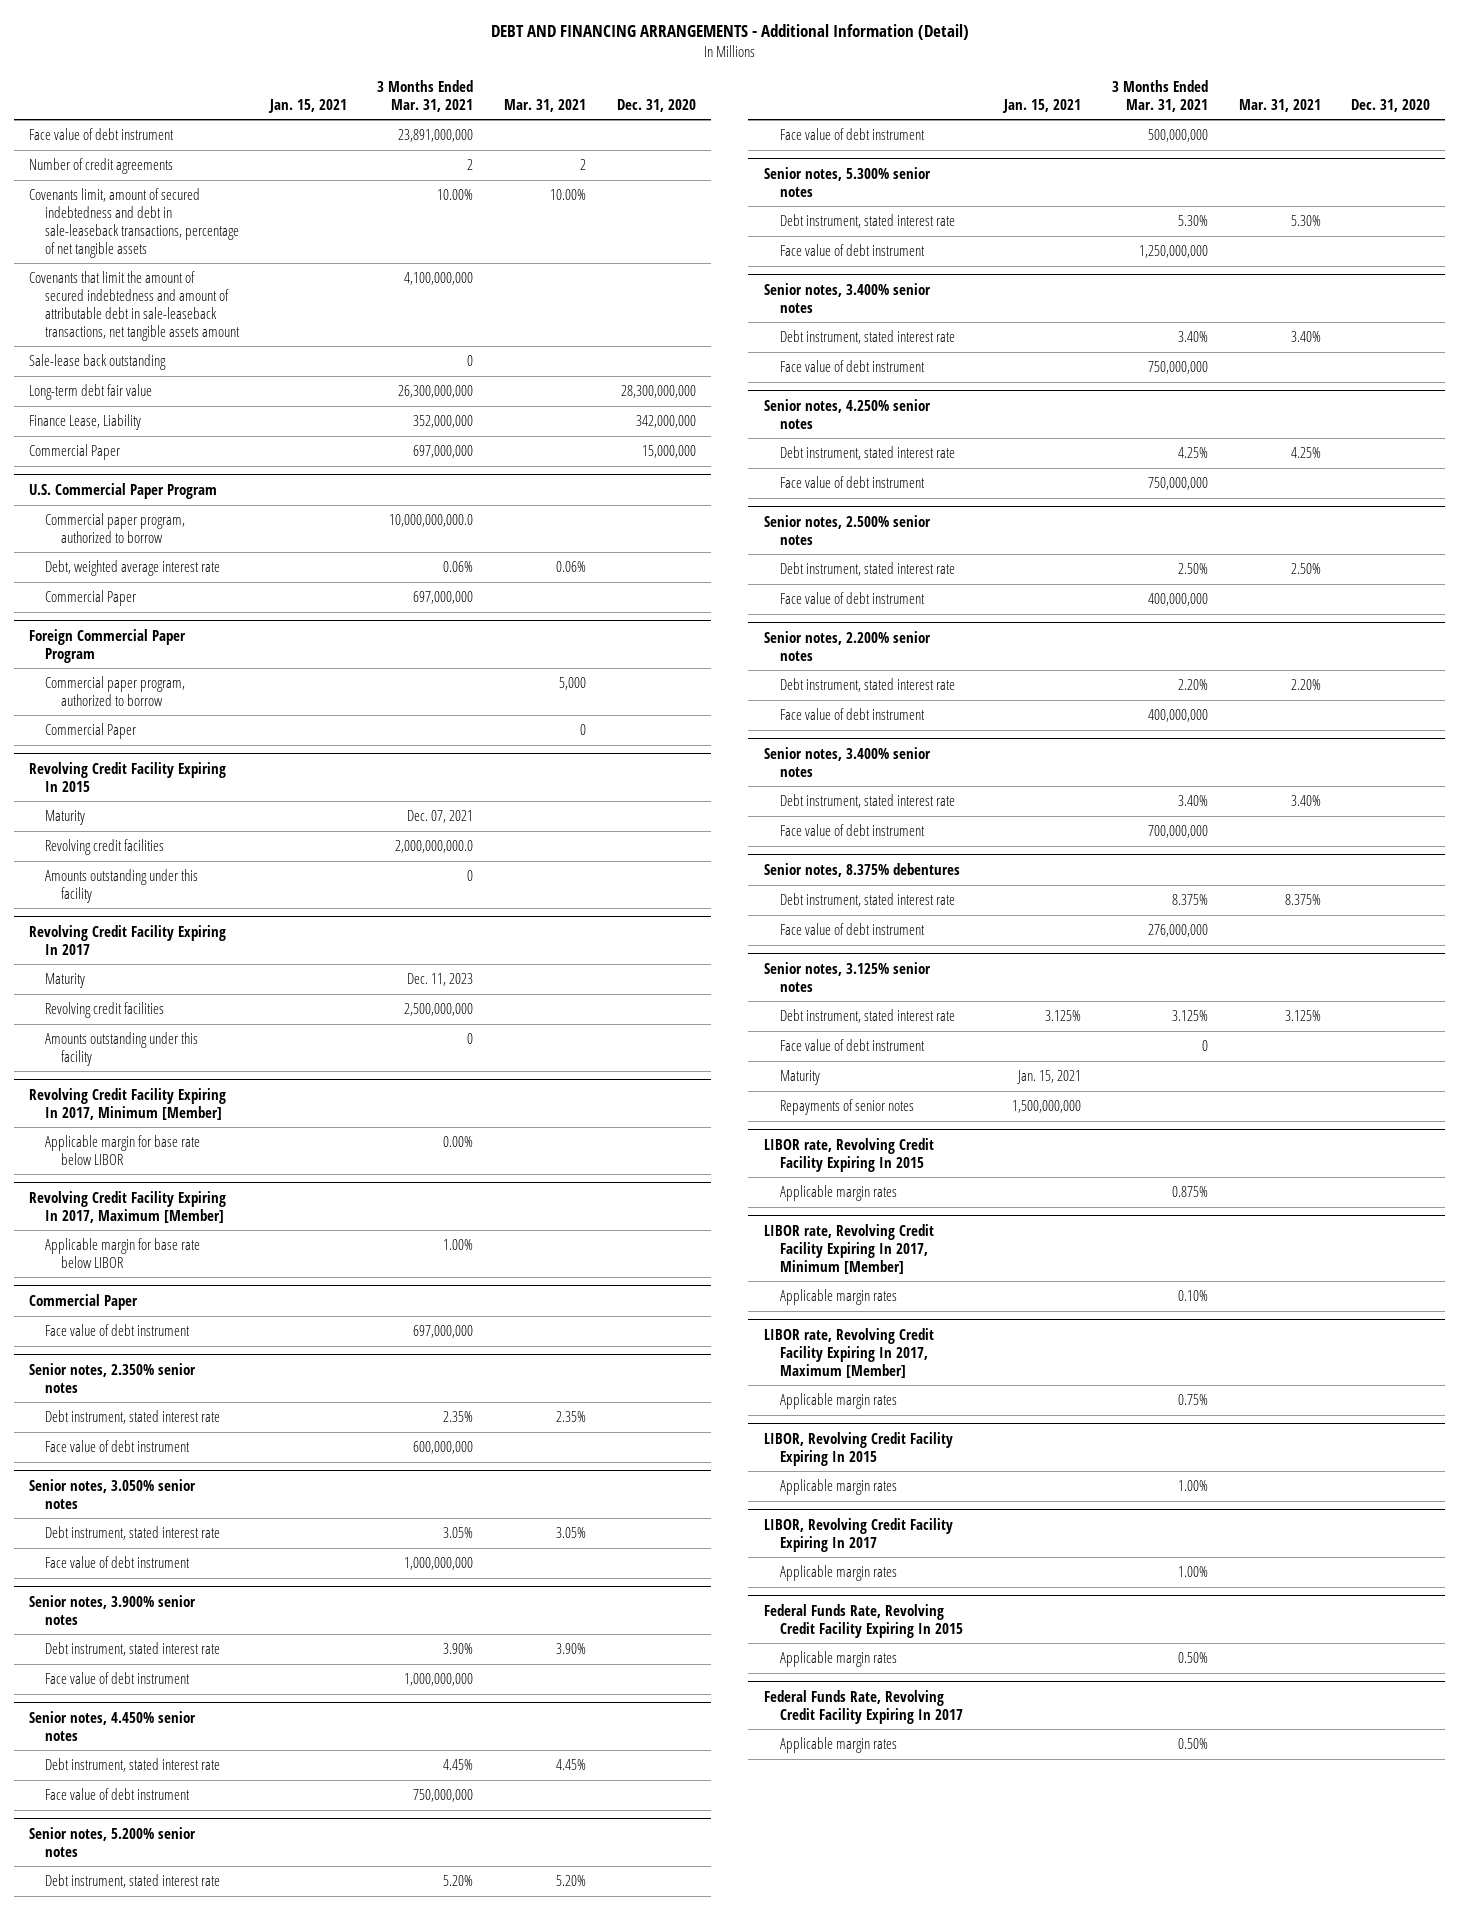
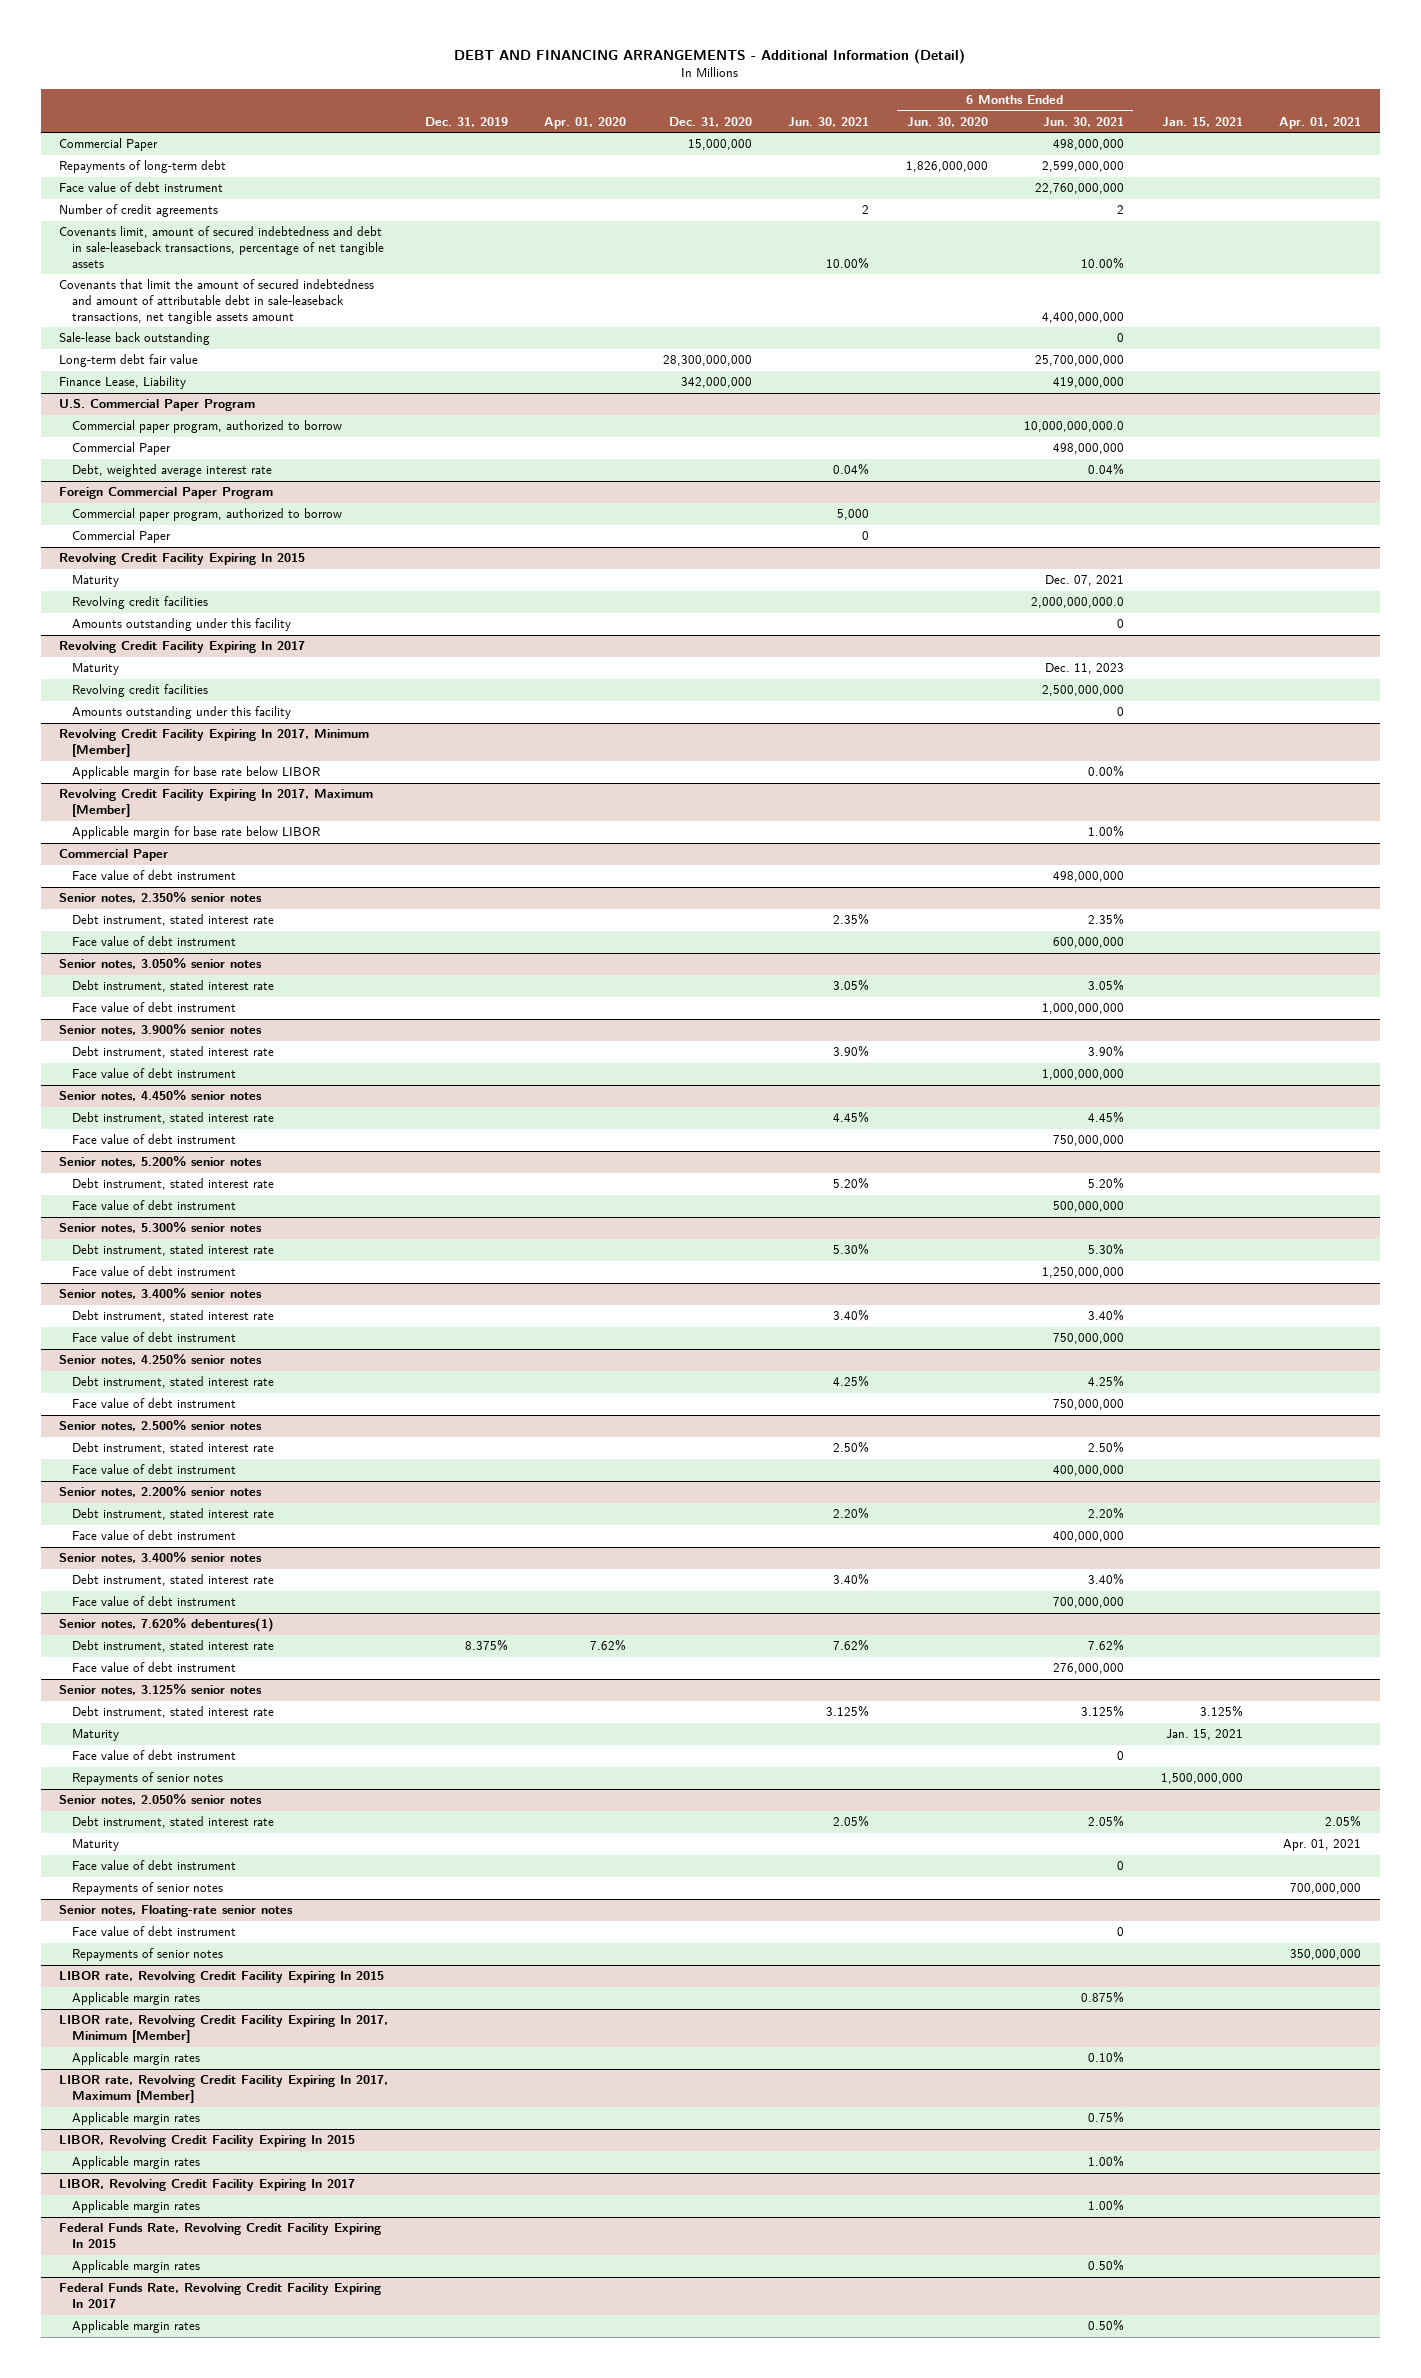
- | Jan. 15, 2021 | 3 Months Ended Mar. 31, 2021 | Mar. 31, 2021 | Dec. 31, 2020
+ | Dec. 31, 2019 | Apr. 01, 2020 | Dec. 31, 2020 | Jun. 30, 2021 | 6 Months Ended Jun. 30, 2020 | 6 Months Ended Jun. 30, 2021 | Jan. 15, 2021 | Apr. 01, 2021
moved up: Commercial Paper | | | 15,000,000 | | | 498,000,000 | |
+ Repayments of long-term debt | | | | | 1,826,000,000 | 2,599,000,000 | |
@ U.S. Commercial Paper Program
moved down: Debt, weighted average interest rate | | | | 0.04% | | 0.04% | |
- Senior notes, 8.375% debentures
- Debt instrument, stated interest rate | | 8.375% | 8.375% |
- Face value of debt instrument | | 276,000,000 | |
+ Senior notes, 7.620% debentures(1)
+ Debt instrument, stated interest rate | 8.375% | 7.62% | | 7.62% | | 7.62% | |
+ Face value of debt instrument | | | | | | 276,000,000 | |
@ Senior notes, 3.125% senior notes
moved down: Face value of debt instrument | | | | | | 0 | |
+ Senior notes, 2.050% senior notes
+ Debt instrument, stated interest rate | | | | 2.05% | | 2.05% | | 2.05%
+ Maturity | | | | | | | | Apr. 01, 2021
+ Face value of debt instrument | | | | | | 0 | |
+ Repayments of senior notes | | | | | | | | 700,000,000
+ Senior notes, Floating-rate senior notes
+ Face value of debt instrument | | | | | | 0 | |
+ Repayments of senior notes | | | | | | | | 350,000,000

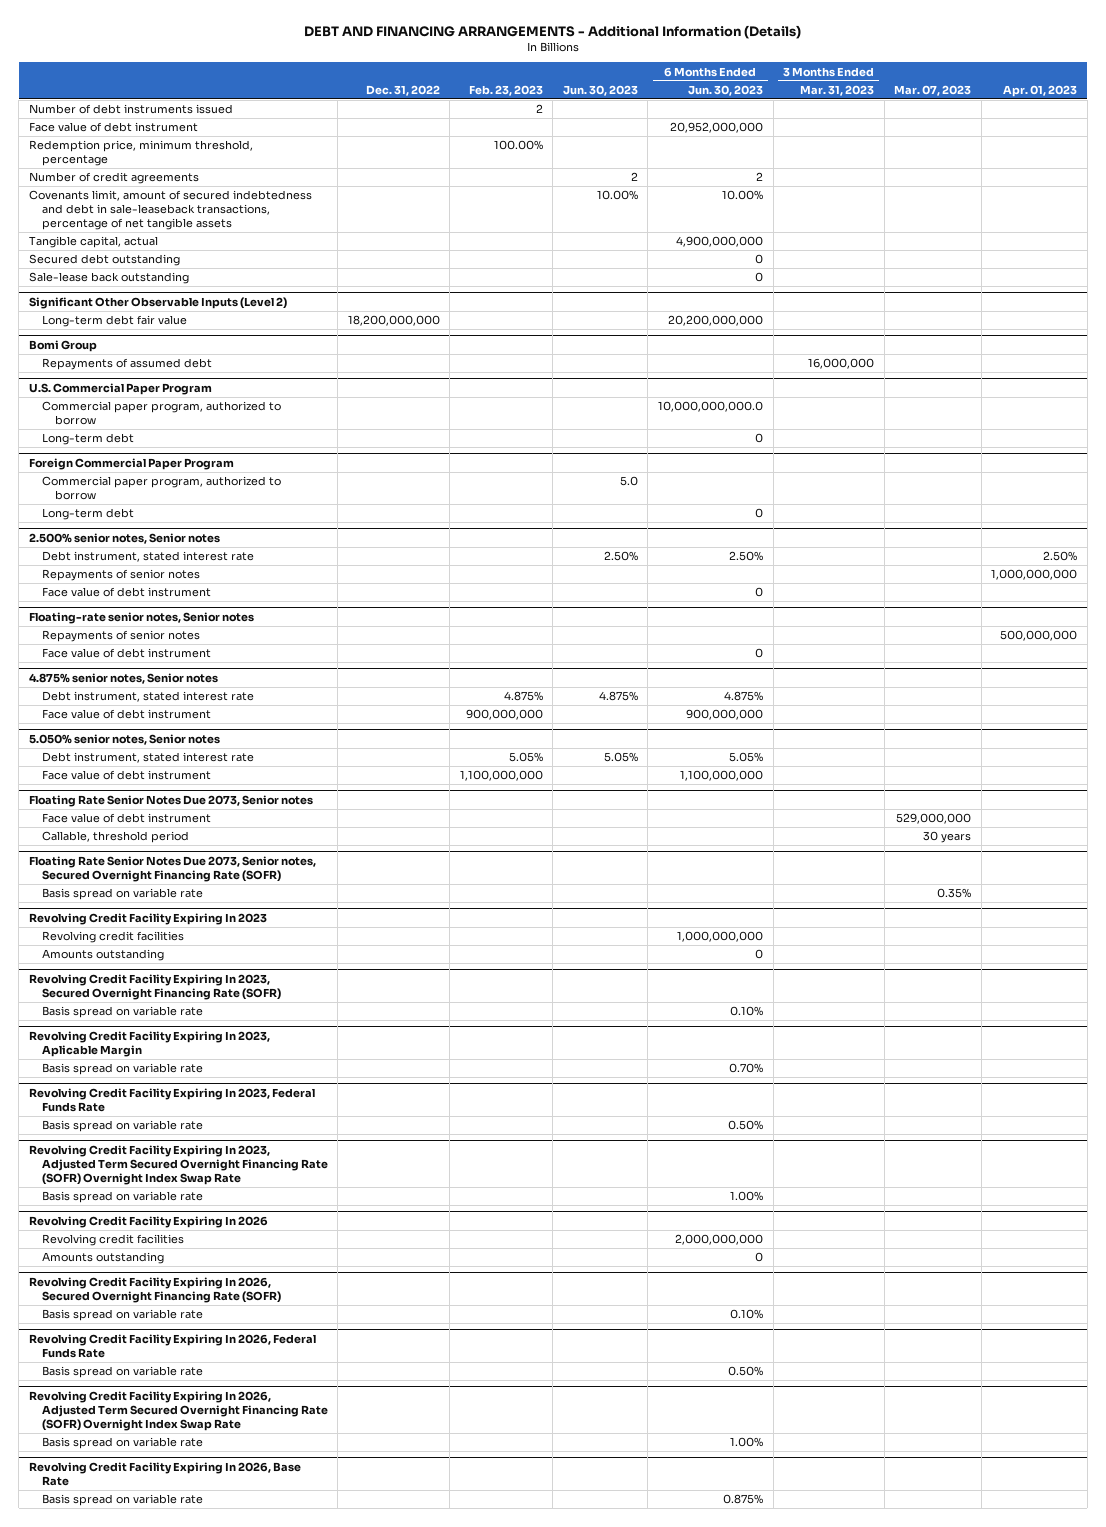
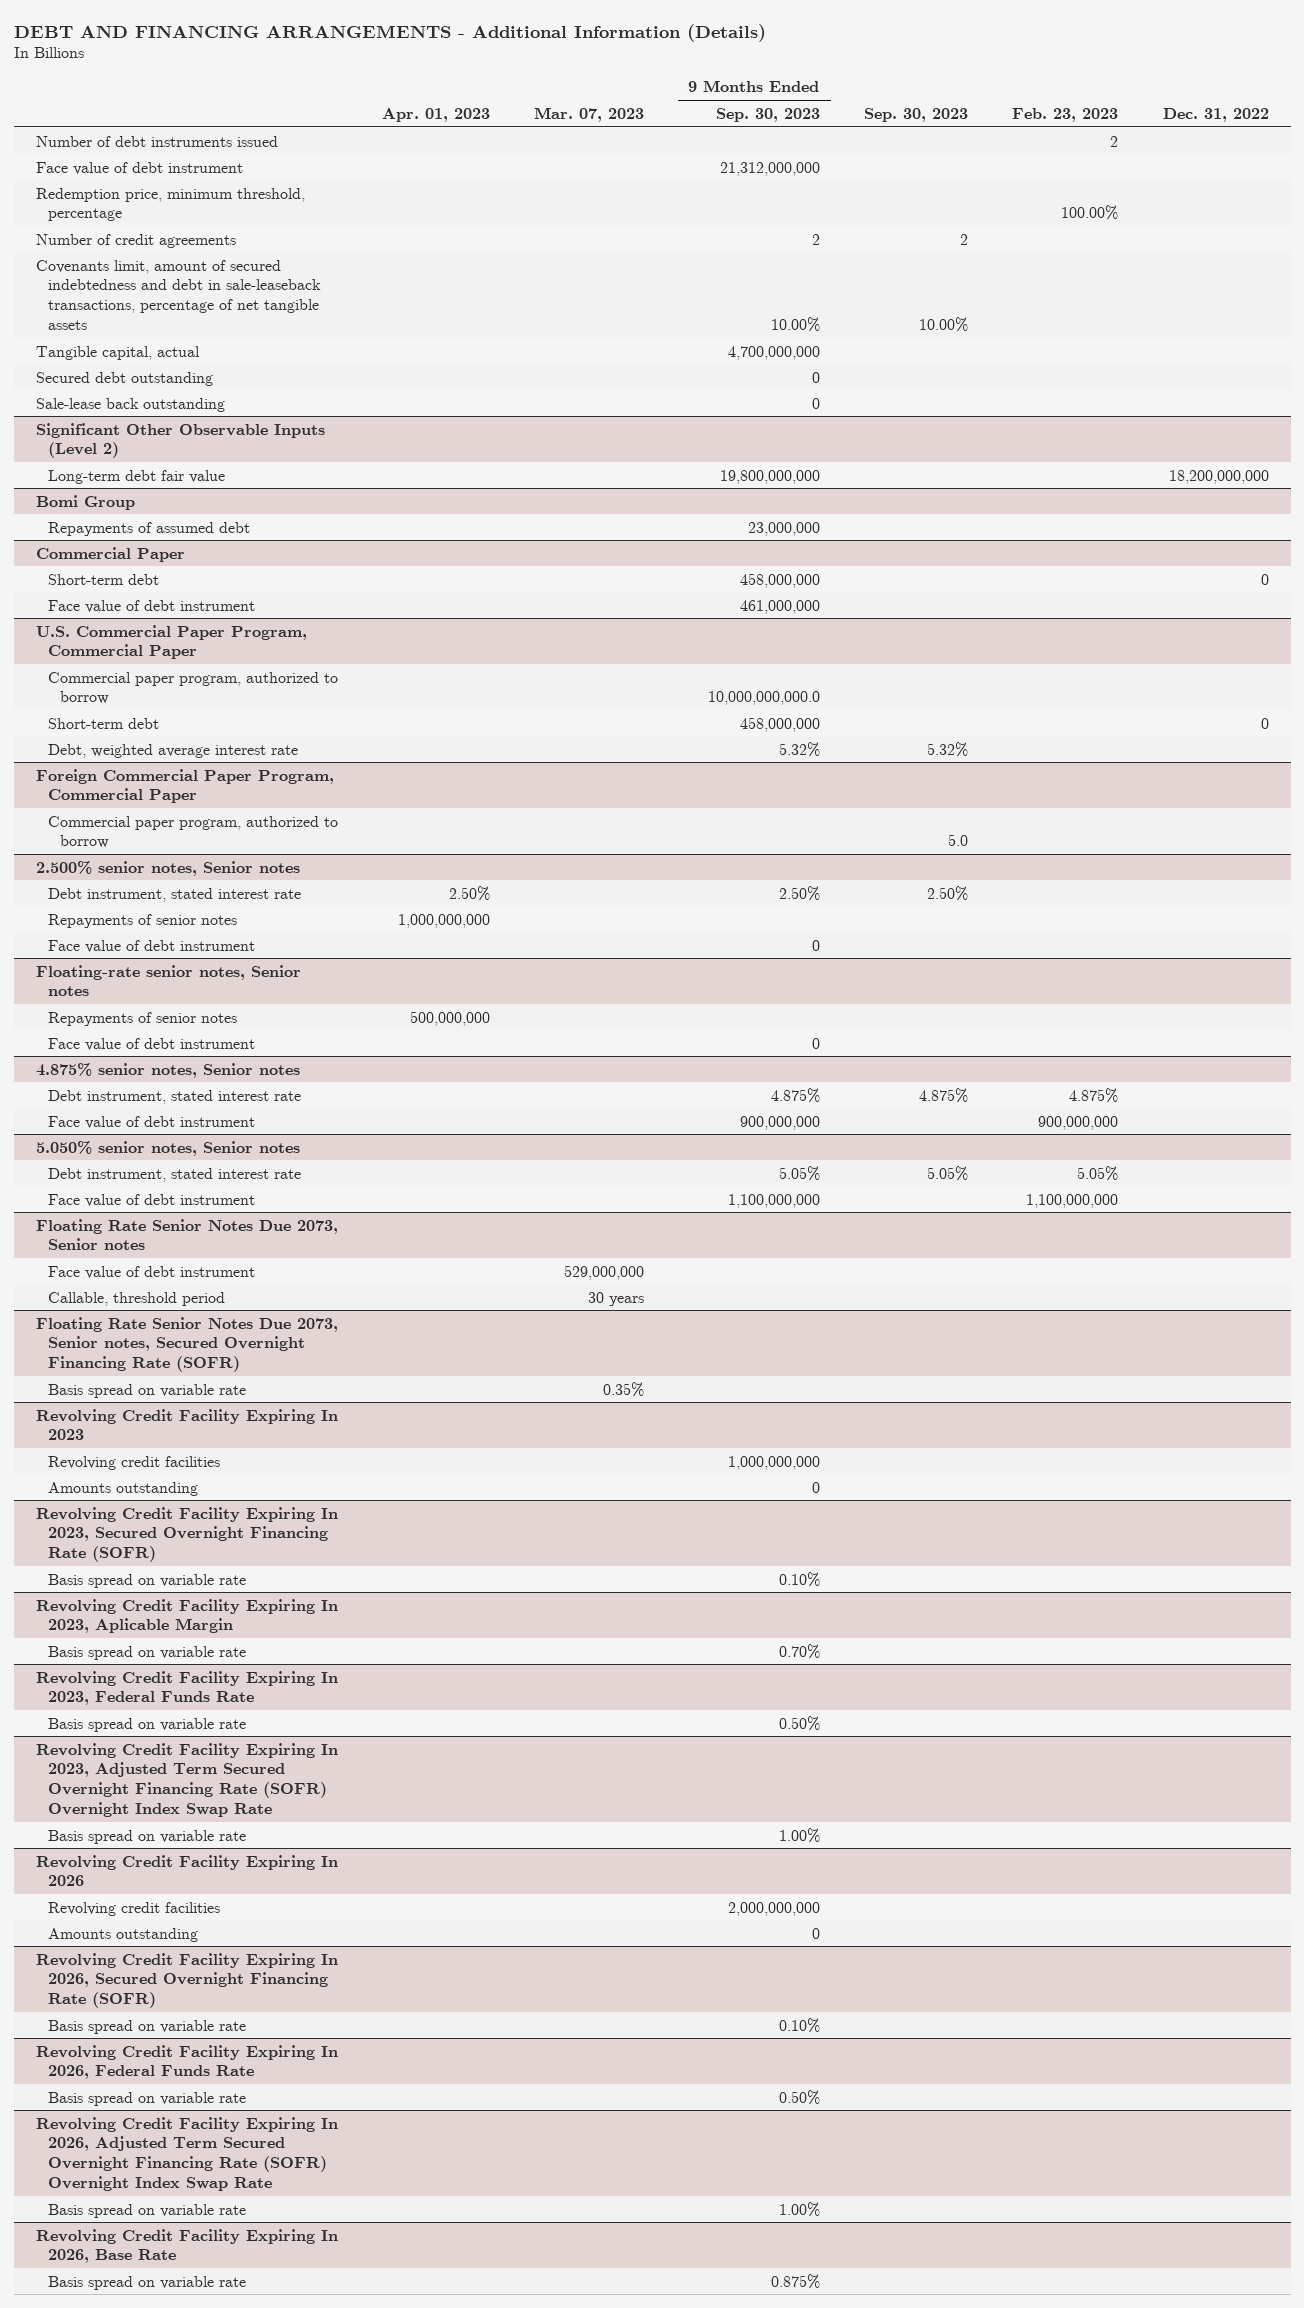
- | Dec. 31, 2022 | Feb. 23, 2023 | Jun. 30, 2023 | 6 Months Ended Jun. 30, 2023 | 3 Months Ended Mar. 31, 2023 | Mar. 07, 2023 | Apr. 01, 2023
+ | Apr. 01, 2023 | Mar. 07, 2023 | 9 Months Ended Sep. 30, 2023 | Sep. 30, 2023 | Feb. 23, 2023 | Dec. 31, 2022
- U.S. Commercial Paper Program
+ Commercial Paper
+ Short-term debt | | | 458,000,000 | | | 0
+ Face value of debt instrument | | | 461,000,000 | | |
+ U.S. Commercial Paper Program, Commercial Paper
- Long-term debt | | | | 0 | | |
- Foreign Commercial Paper Program
+ Short-term debt | | | 458,000,000 | | | 0
+ Debt, weighted average interest rate | | | 5.32% | 5.32% | |
+ Foreign Commercial Paper Program, Commercial Paper
- Long-term debt | | | | 0 | | |

